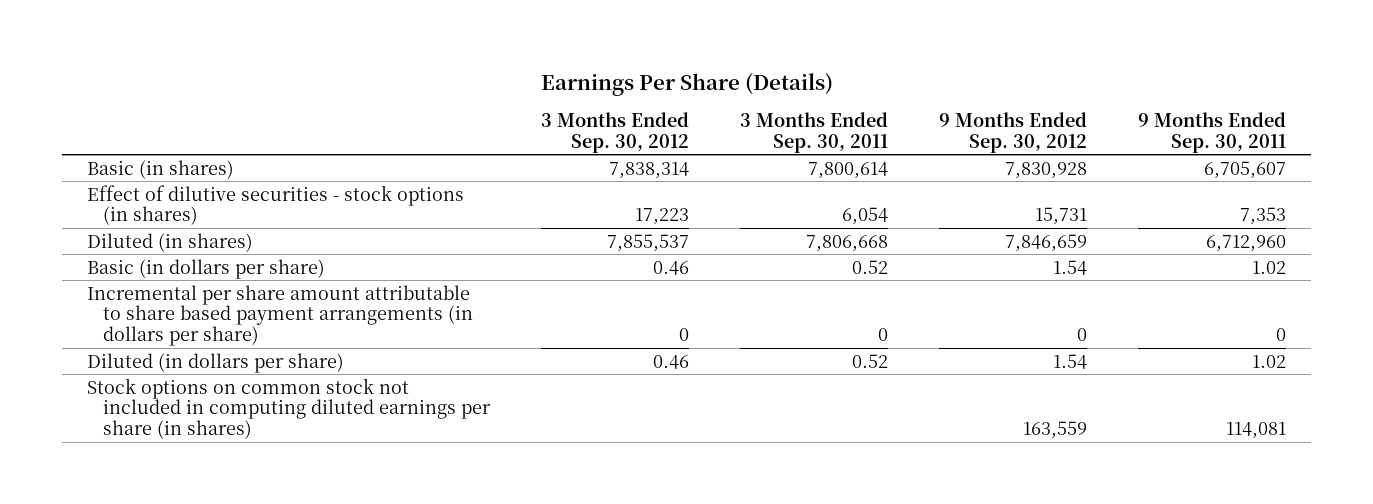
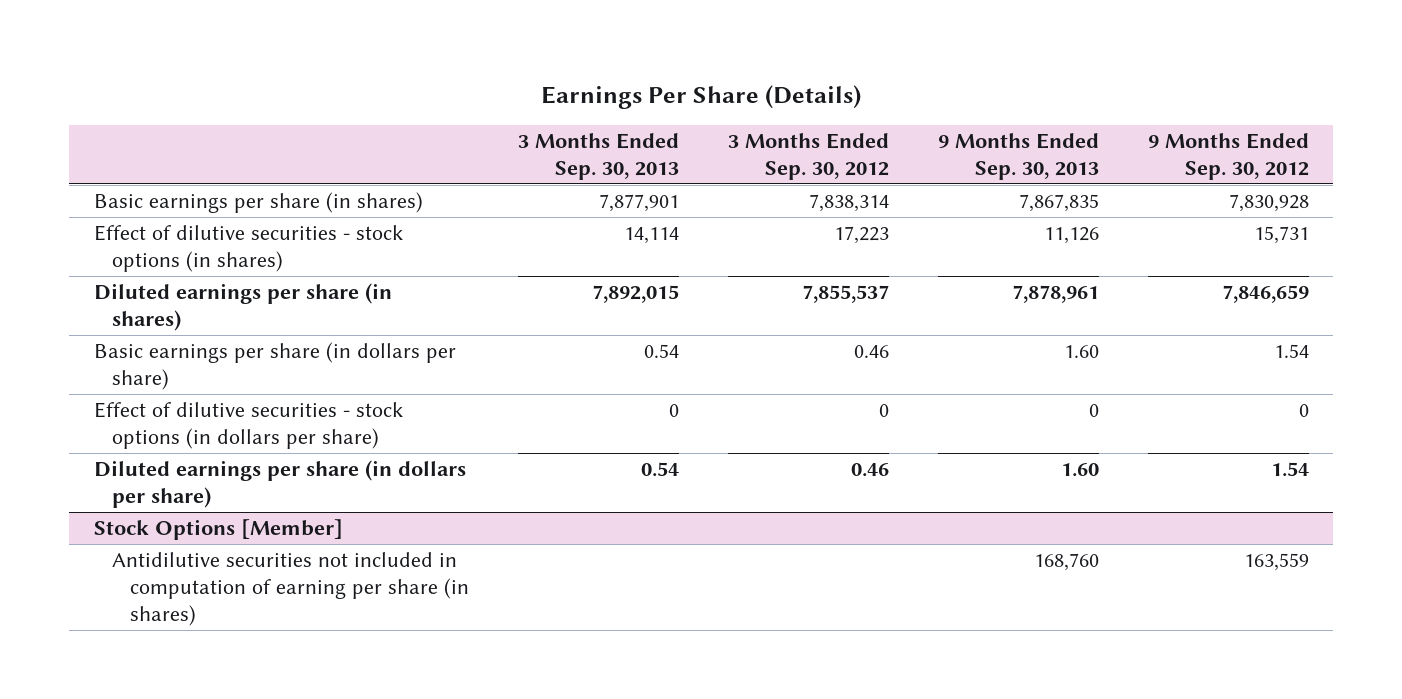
- | 3 Months Ended Sep. 30, 2012 | 3 Months Ended Sep. 30, 2011 | 9 Months Ended Sep. 30, 2012 | 9 Months Ended Sep. 30, 2011
+ | 3 Months Ended Sep. 30, 2013 | 3 Months Ended Sep. 30, 2012 | 9 Months Ended Sep. 30, 2013 | 9 Months Ended Sep. 30, 2012
- Basic (in shares) | 7,838,314 | 7,800,614 | 7,830,928 | 6,705,607
+ Basic earnings per share (in shares) | 7,877,901 | 7,838,314 | 7,867,835 | 7,830,928
- Diluted (in shares) | 7,855,537 | 7,806,668 | 7,846,659 | 6,712,960
- Basic (in dollars per share) | 0.46 | 0.52 | 1.54 | 1.02
- Incremental per share amount attributable to share based payment arrangements (in dollars per share) | 0 | 0 | 0 | 0
- Diluted (in dollars per share) | 0.46 | 0.52 | 1.54 | 1.02
- Stock options on common stock not included in computing diluted earnings per share (in shares) | | | 163,559 | 114,081
+ Diluted earnings per share (in shares) | 7,892,015 | 7,855,537 | 7,878,961 | 7,846,659
+ Basic earnings per share (in dollars per share) | 0.54 | 0.46 | 1.60 | 1.54
+ Effect of dilutive securities - stock options (in dollars per share) | 0 | 0 | 0 | 0
+ Diluted earnings per share (in dollars per share) | 0.54 | 0.46 | 1.60 | 1.54
+ Stock Options [Member]
+ Antidilutive securities not included in computation of earning per share (in shares) | | | 168,760 | 163,559

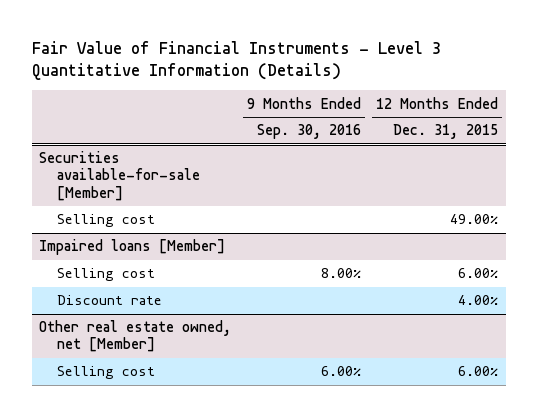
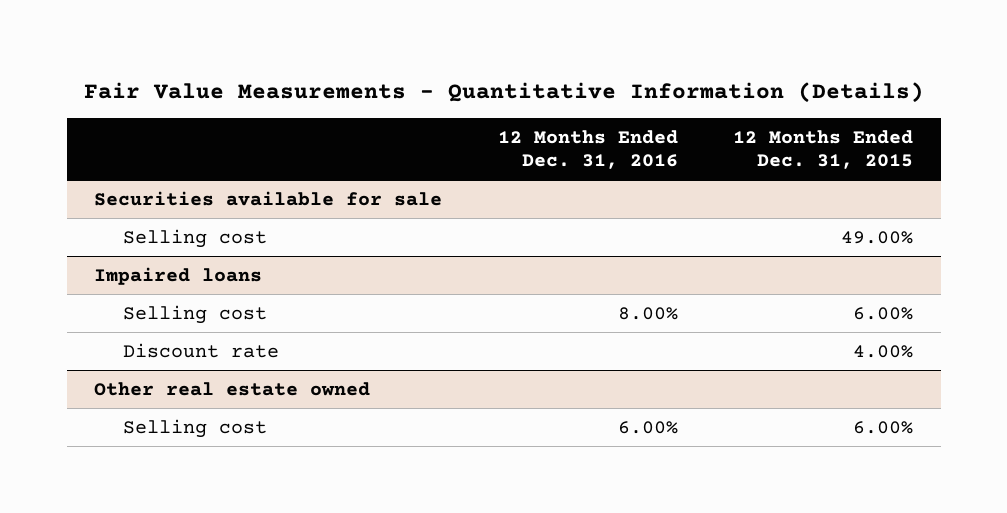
- Fair Value of Financial Instruments - Level 3 Quantitative Information (Details)
+ Fair Value Measurements - Quantitative Information (Details)
- | 9 Months Ended Sep. 30, 2016 | 12 Months Ended Dec. 31, 2015
+ | 12 Months Ended Dec. 31, 2016 | 12 Months Ended Dec. 31, 2015
- Securities available-for-sale [Member]
+ Securities available for sale
- Impaired loans [Member]
+ Impaired loans
- Other real estate owned, net [Member]
+ Other real estate owned

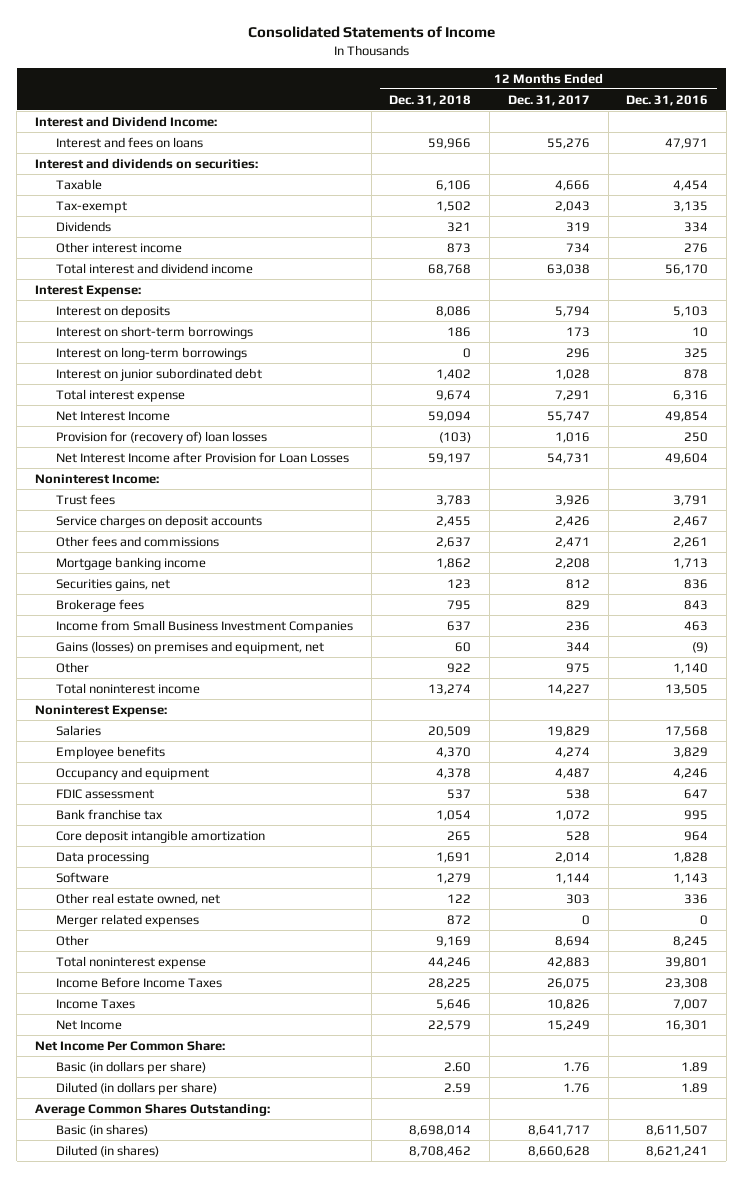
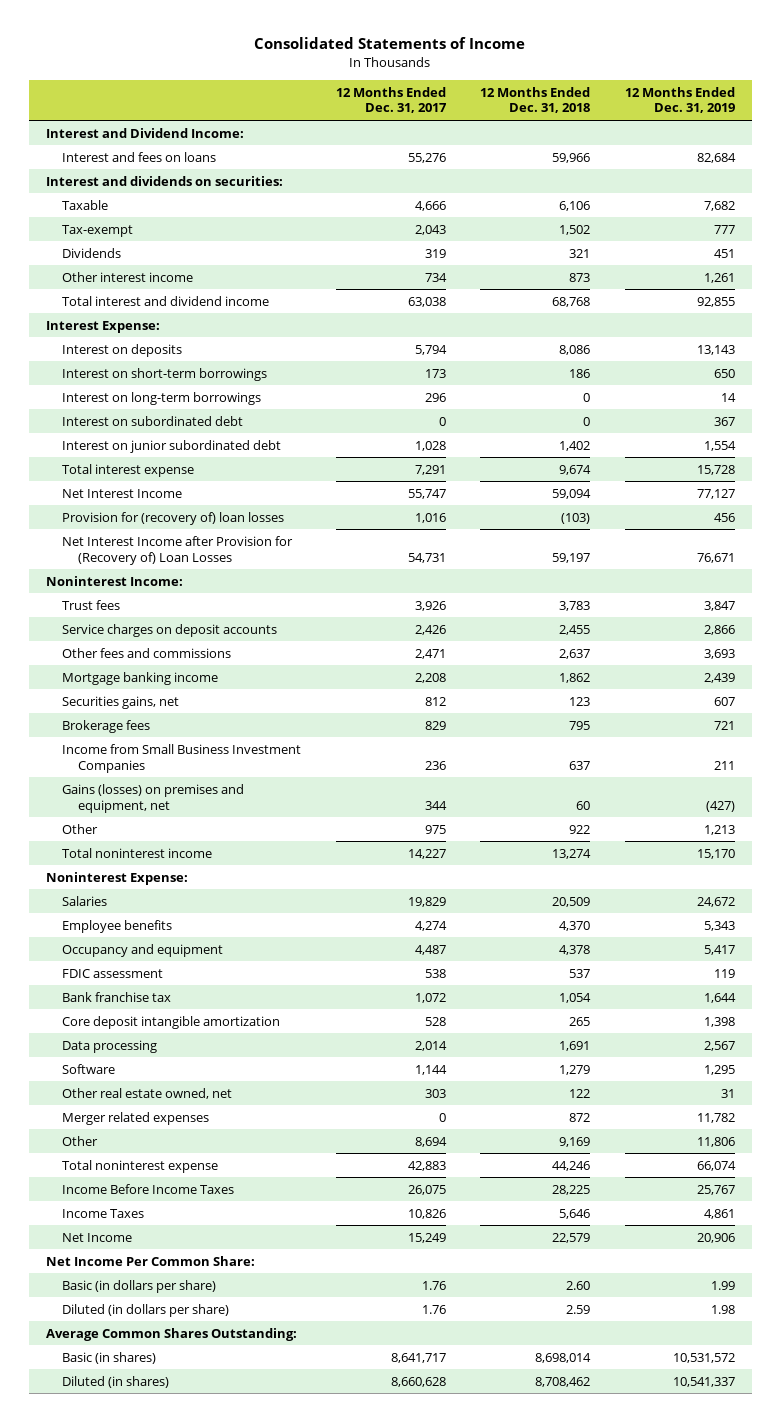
- | 12 Months Ended Dec. 31, 2018 | 12 Months Ended Dec. 31, 2017 | 12 Months Ended Dec. 31, 2016
+ | 12 Months Ended Dec. 31, 2017 | 12 Months Ended Dec. 31, 2018 | 12 Months Ended Dec. 31, 2019
+ Interest on subordinated debt | 0 | 0 | 367
- Net Interest Income after Provision for Loan Losses | 59,197 | 54,731 | 49,604
+ Net Interest Income after Provision for (Recovery of) Loan Losses | 54,731 | 59,197 | 76,671

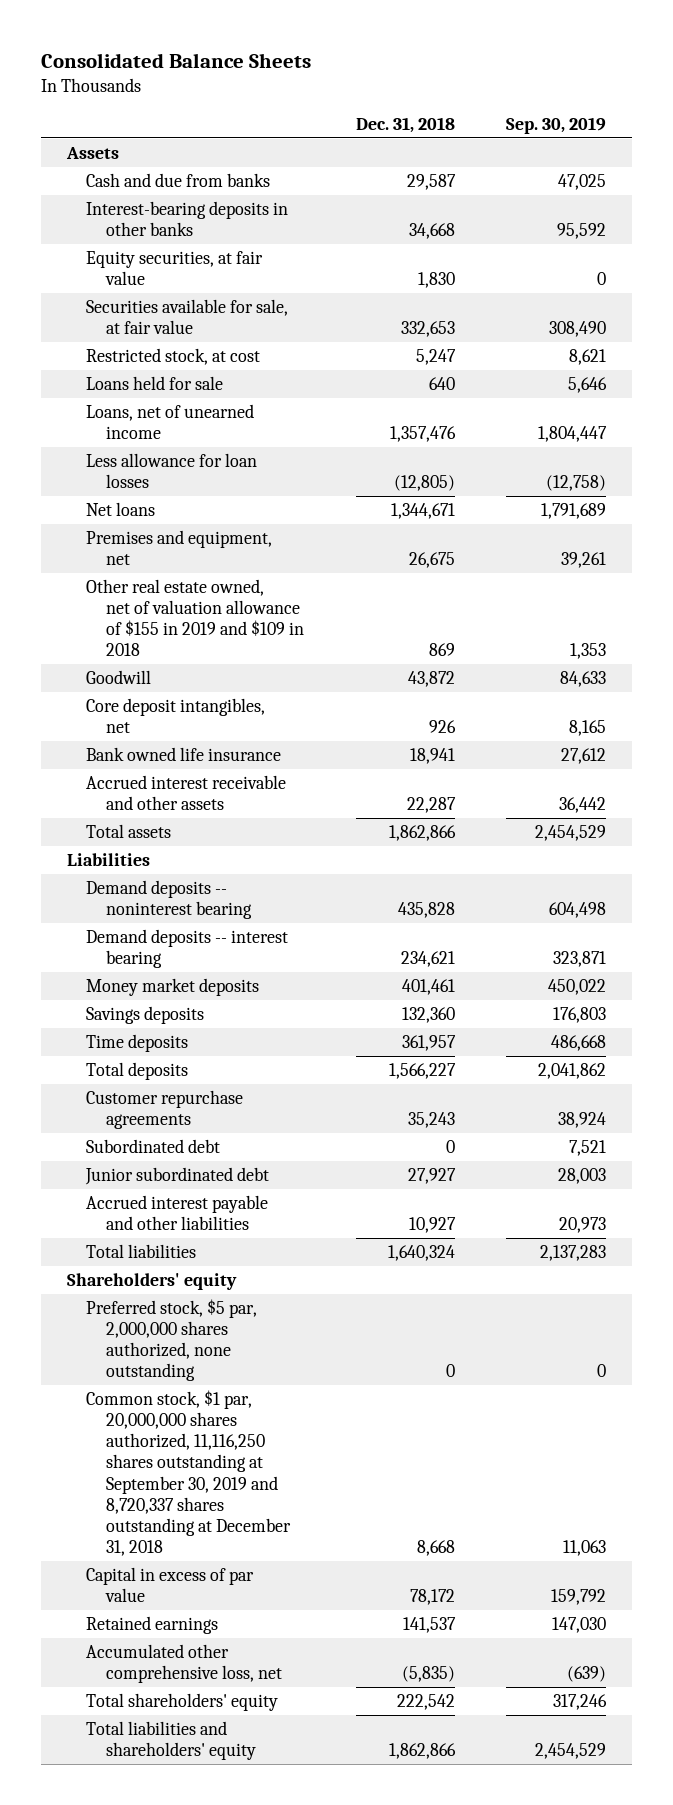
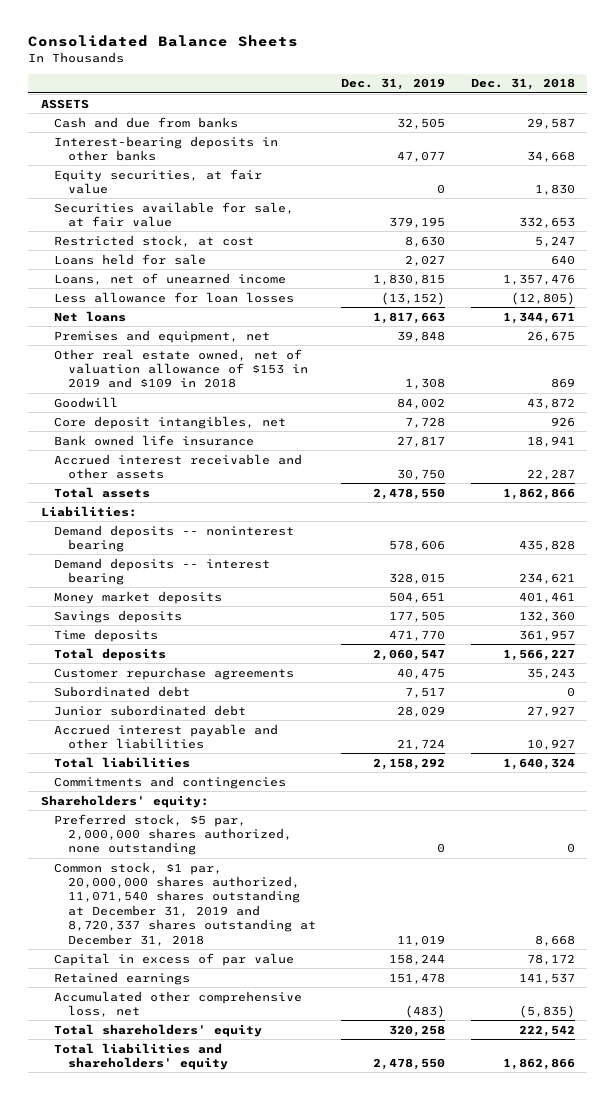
- | Dec. 31, 2018 | Sep. 30, 2019
+ | Dec. 31, 2019 | Dec. 31, 2018
- Assets
+ ASSETS
- Other real estate owned, net of valuation allowance of $155 in 2019 and $109 in 2018 | 869 | 1,353
+ Other real estate owned, net of valuation allowance of $153 in 2019 and $109 in 2018 | 1,308 | 869
- Liabilities
+ Liabilities:
- Shareholders' equity
+ Commitments and contingencies
+ Shareholders' equity:
- Common stock, $1 par, 20,000,000 shares authorized, 11,116,250 shares outstanding at September 30, 2019 and 8,720,337 shares outstanding at December 31, 2018 | 8,668 | 11,063
+ Common stock, $1 par, 20,000,000 shares authorized, 11,071,540 shares outstanding at December 31, 2019 and 8,720,337 shares outstanding at December 31, 2018 | 11,019 | 8,668

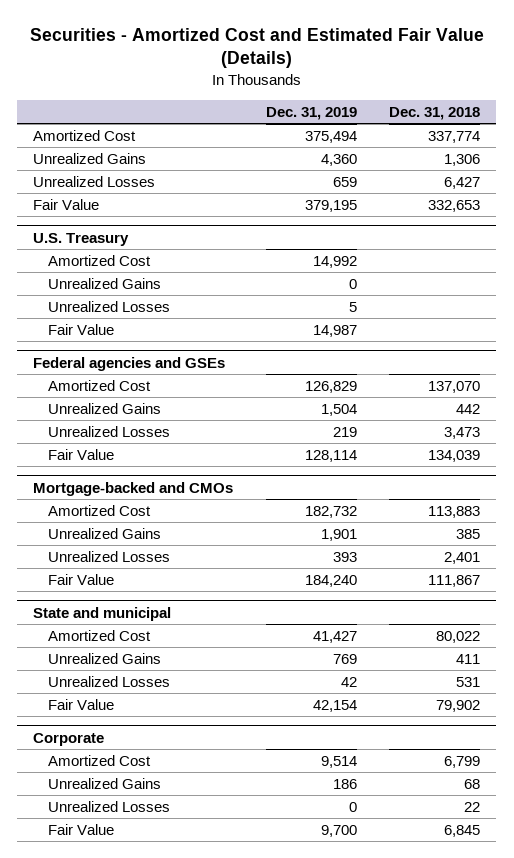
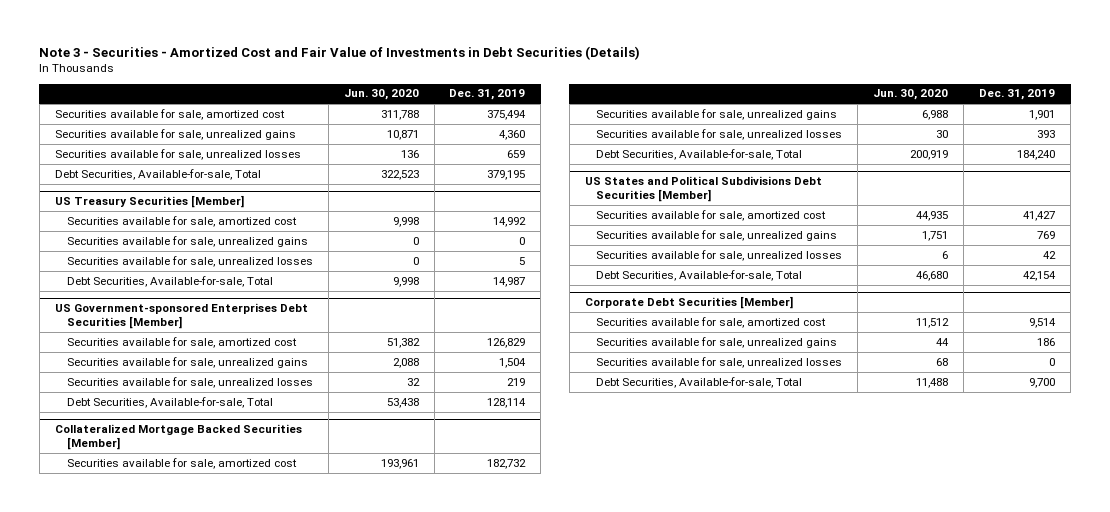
- Securities - Amortized Cost and Estimated Fair Value (Details)
+ Note 3 - Securities - Amortized Cost and Fair Value of Investments in Debt Securities (Details)
- | Dec. 31, 2019 | Dec. 31, 2018
+ | Jun. 30, 2020 | Dec. 31, 2019
- Amortized Cost | 375,494 | 337,774
- Unrealized Gains | 4,360 | 1,306
- Unrealized Losses | 659 | 6,427
- Fair Value | 379,195 | 332,653
- U.S. Treasury
- Amortized Cost | 14,992 |
- Unrealized Gains | 0 |
- Unrealized Losses | 5 |
- Fair Value | 14,987 |
- Federal agencies and GSEs
- Amortized Cost | 126,829 | 137,070
- Unrealized Gains | 1,504 | 442
- Unrealized Losses | 219 | 3,473
- Fair Value | 128,114 | 134,039
- Mortgage-backed and CMOs
- Amortized Cost | 182,732 | 113,883
- Unrealized Gains | 1,901 | 385
- Unrealized Losses | 393 | 2,401
- Fair Value | 184,240 | 111,867
- State and municipal
- Amortized Cost | 41,427 | 80,022
- Unrealized Gains | 769 | 411
- Unrealized Losses | 42 | 531
- Fair Value | 42,154 | 79,902
- Corporate
- Amortized Cost | 9,514 | 6,799
- Unrealized Gains | 186 | 68
- Unrealized Losses | 0 | 22
- Fair Value | 9,700 | 6,845
+ Securities available for sale, amortized cost | 311,788 | 375,494
+ Securities available for sale, unrealized gains | 10,871 | 4,360
+ Securities available for sale, unrealized losses | 136 | 659
+ Debt Securities, Available-for-sale, Total | 322,523 | 379,195
+ US Treasury Securities [Member]
+ Securities available for sale, amortized cost | 9,998 | 14,992
+ Securities available for sale, unrealized gains | 0 | 0
+ Securities available for sale, unrealized losses | 0 | 5
+ Debt Securities, Available-for-sale, Total | 9,998 | 14,987
+ US Government-sponsored Enterprises Debt Securities [Member]
+ Securities available for sale, amortized cost | 51,382 | 126,829
+ Securities available for sale, unrealized gains | 2,088 | 1,504
+ Securities available for sale, unrealized losses | 32 | 219
+ Debt Securities, Available-for-sale, Total | 53,438 | 128,114
+ Collateralized Mortgage Backed Securities [Member]
+ Securities available for sale, amortized cost | 193,961 | 182,732
+ Securities available for sale, unrealized gains | 6,988 | 1,901
+ Securities available for sale, unrealized losses | 30 | 393
+ Debt Securities, Available-for-sale, Total | 200,919 | 184,240
+ US States and Political Subdivisions Debt Securities [Member]
+ Securities available for sale, amortized cost | 44,935 | 41,427
+ Securities available for sale, unrealized gains | 1,751 | 769
+ Securities available for sale, unrealized losses | 6 | 42
+ Debt Securities, Available-for-sale, Total | 46,680 | 42,154
+ Corporate Debt Securities [Member]
+ Securities available for sale, amortized cost | 11,512 | 9,514
+ Securities available for sale, unrealized gains | 44 | 186
+ Securities available for sale, unrealized losses | 68 | 0
+ Debt Securities, Available-for-sale, Total | 11,488 | 9,700

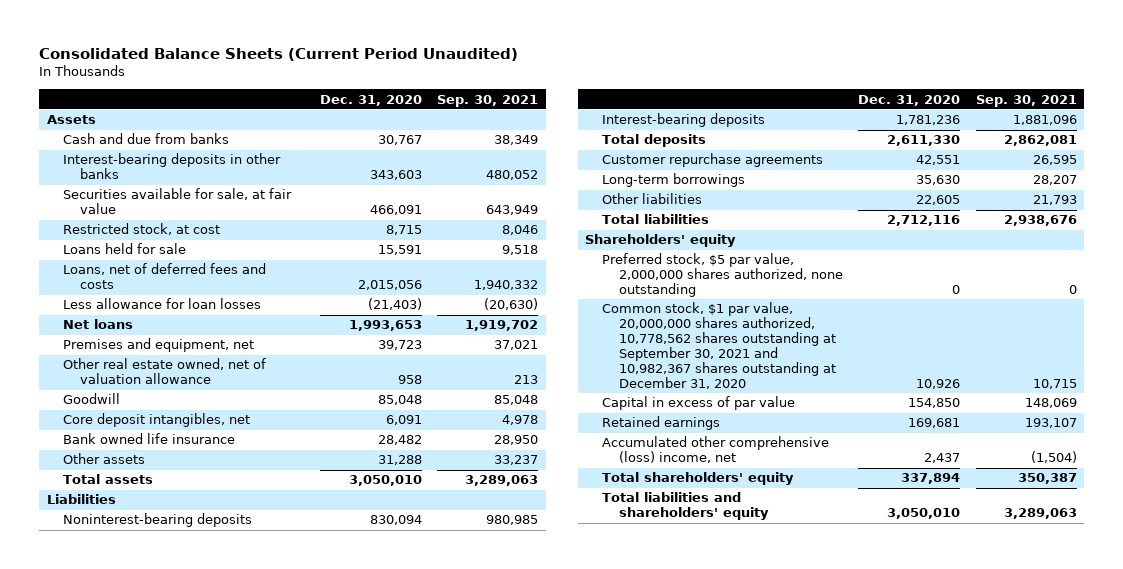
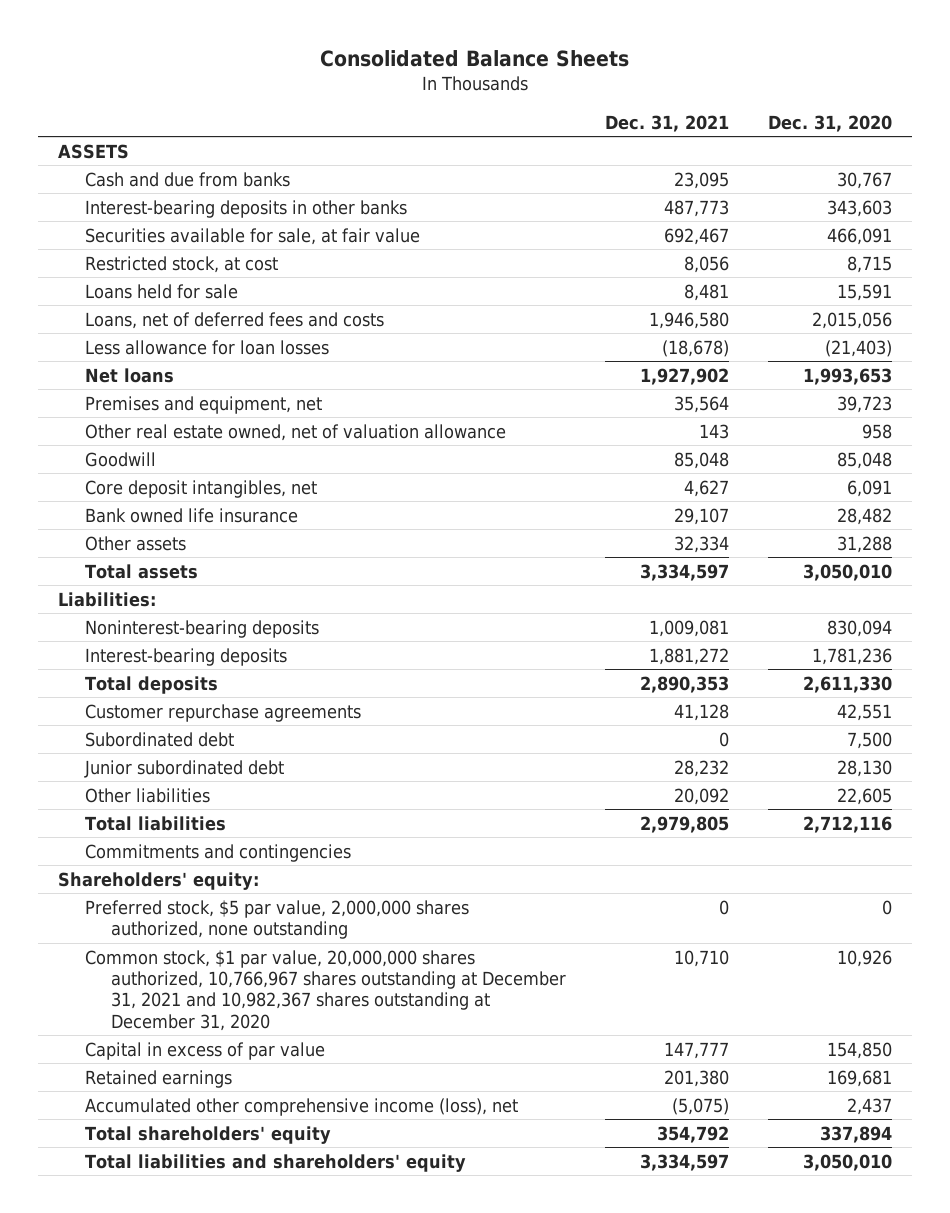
- Consolidated Balance Sheets (Current Period Unaudited)
+ Consolidated Balance Sheets
- | Dec. 31, 2020 | Sep. 30, 2021
+ | Dec. 31, 2021 | Dec. 31, 2020
- Assets
+ ASSETS
- Liabilities
+ Liabilities:
- Long-term borrowings | 35,630 | 28,207
+ Subordinated debt | 0 | 7,500
+ Junior subordinated debt | 28,232 | 28,130
- Shareholders' equity
+ Commitments and contingencies
+ Shareholders' equity:
- Common stock, $1 par value, 20,000,000 shares authorized, 10,778,562 shares outstanding at September 30, 2021 and 10,982,367 shares outstanding at December 31, 2020 | 10,926 | 10,715
+ Common stock, $1 par value, 20,000,000 shares authorized, 10,766,967 shares outstanding at December 31, 2021 and 10,982,367 shares outstanding at December 31, 2020 | 10,710 | 10,926
- Accumulated other comprehensive (loss) income, net | 2,437 | (1,504)
+ Accumulated other comprehensive income (loss), net | (5,075) | 2,437

